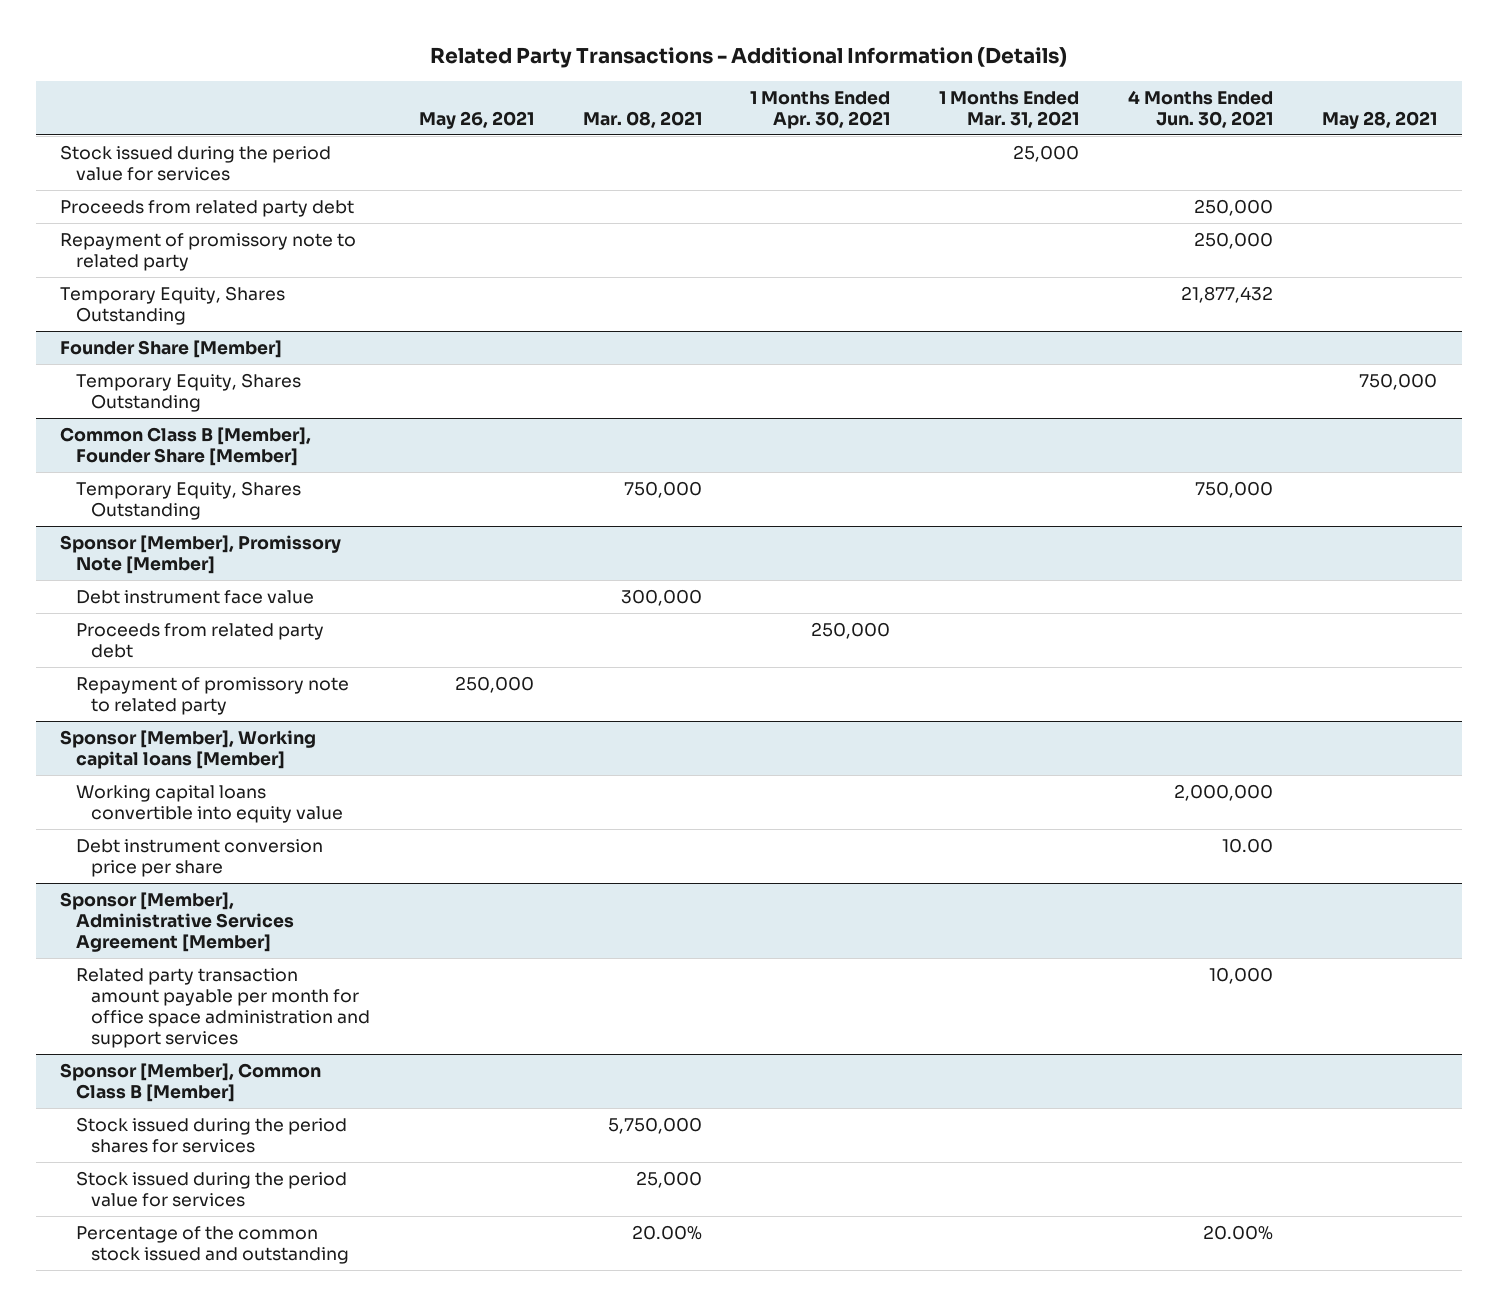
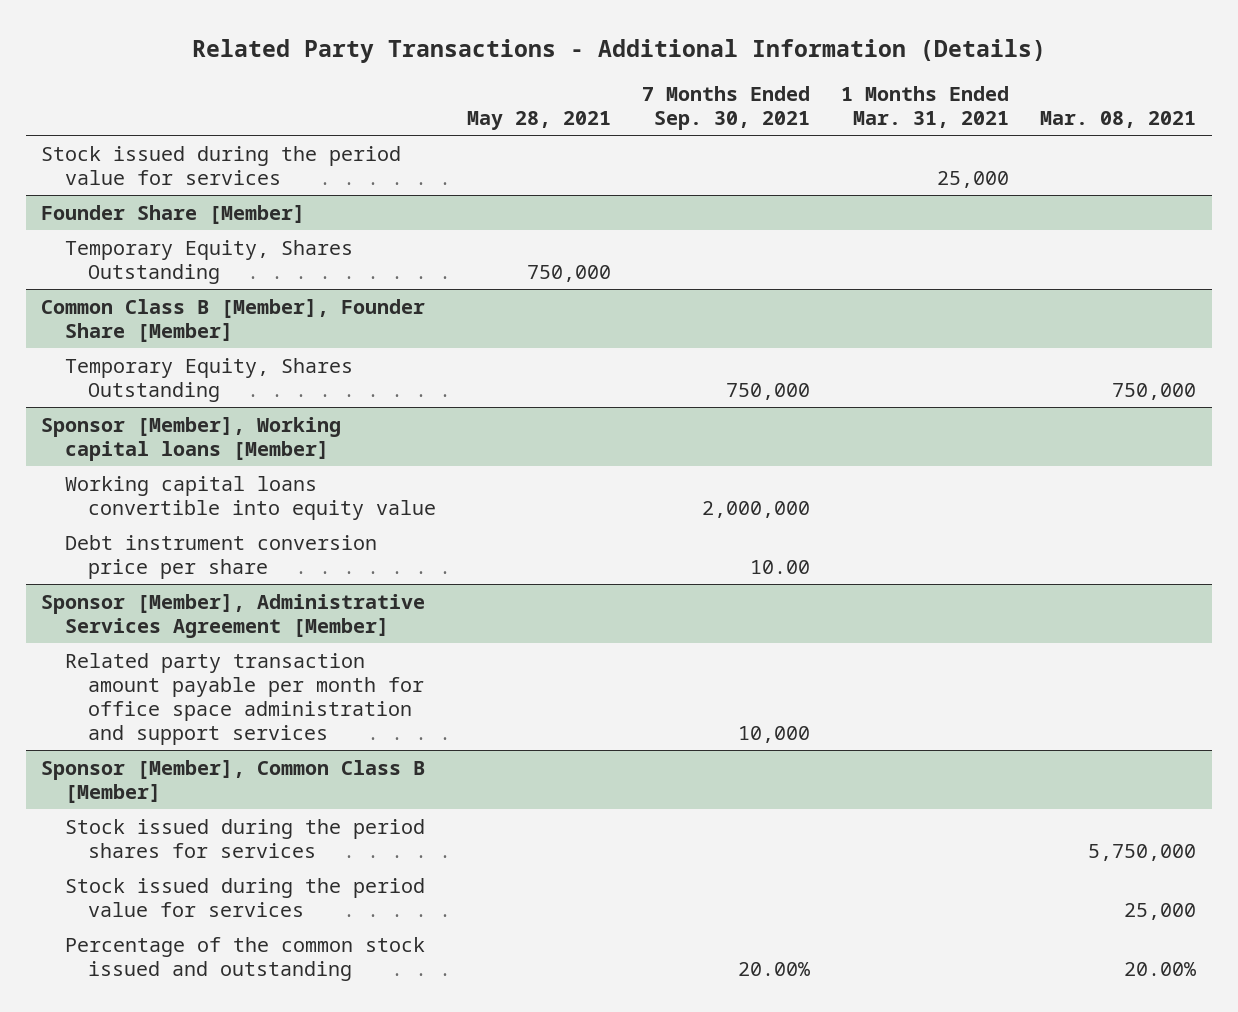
- | May 26, 2021 | Mar. 08, 2021 | 1 Months Ended Apr. 30, 2021 | 1 Months Ended Mar. 31, 2021 | 4 Months Ended Jun. 30, 2021 | May 28, 2021
+ | May 28, 2021 | 7 Months Ended Sep. 30, 2021 | 1 Months Ended Mar. 31, 2021 | Mar. 08, 2021
- Proceeds from related party debt | | | | | 250,000 |
- Repayment of promissory note to related party | | | | | 250,000 |
- Temporary Equity, Shares Outstanding | | | | | 21,877,432 |
- Sponsor [Member], Promissory Note [Member]
- Debt instrument face value | | 300,000 | | | |
- Proceeds from related party debt | | | 250,000 | | |
- Repayment of promissory note to related party | 250,000 | | | | |

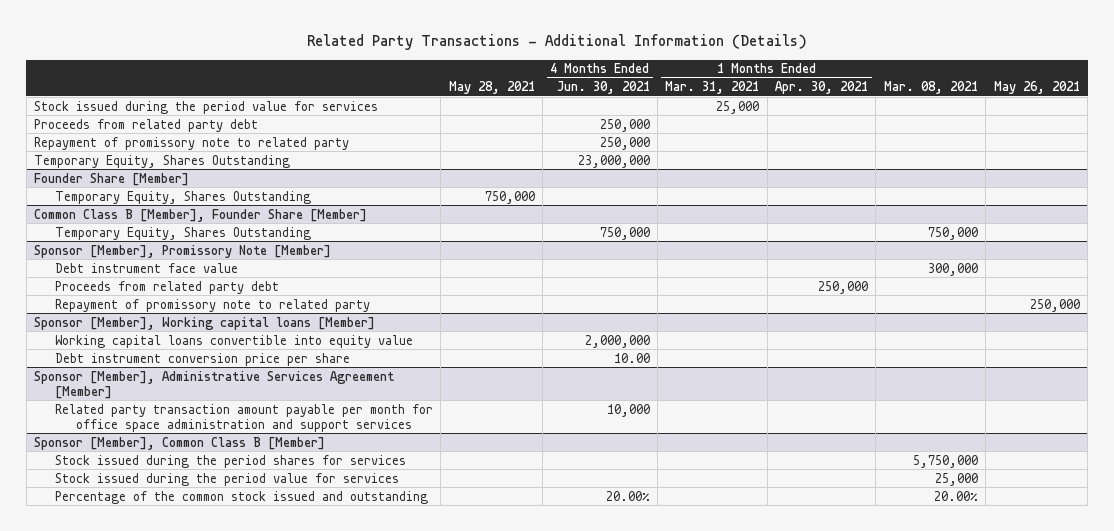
- | May 28, 2021 | 7 Months Ended Sep. 30, 2021 | 1 Months Ended Mar. 31, 2021 | Mar. 08, 2021
+ | May 28, 2021 | 4 Months Ended Jun. 30, 2021 | 1 Months Ended Mar. 31, 2021 | 1 Months Ended Apr. 30, 2021 | Mar. 08, 2021 | May 26, 2021
+ Proceeds from related party debt | | 250,000 | | | |
+ Repayment of promissory note to related party | | 250,000 | | | |
+ Temporary Equity, Shares Outstanding | | 23,000,000 | | | |
+ Sponsor [Member], Promissory Note [Member]
+ Debt instrument face value | | | | | 300,000 |
+ Proceeds from related party debt | | | | 250,000 | |
+ Repayment of promissory note to related party | | | | | | 250,000

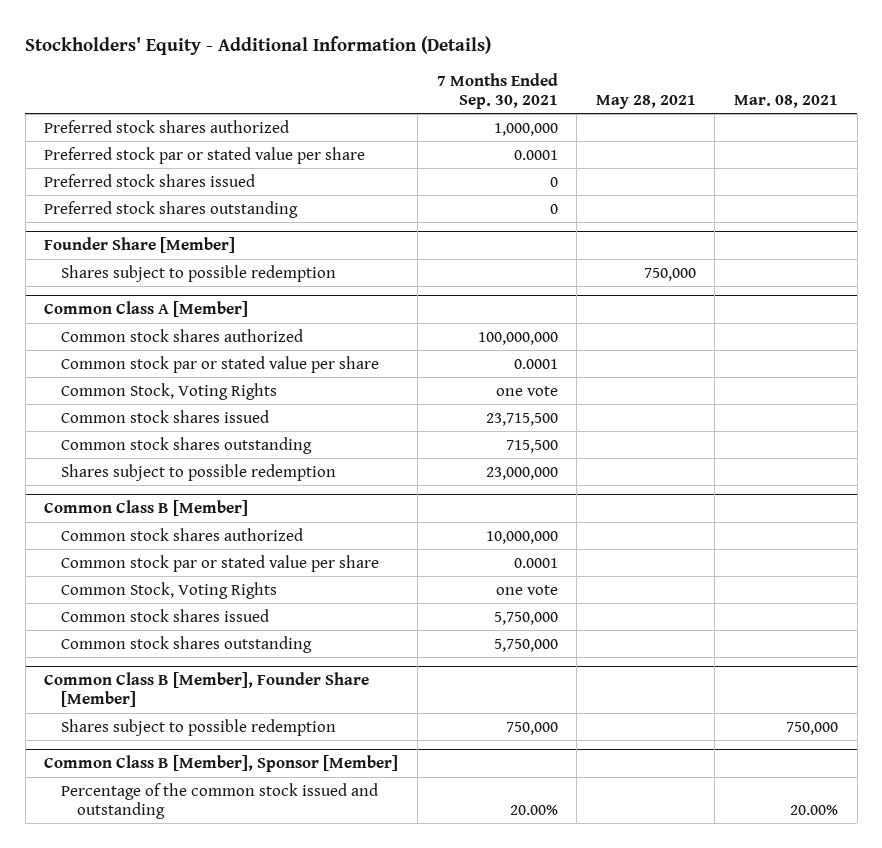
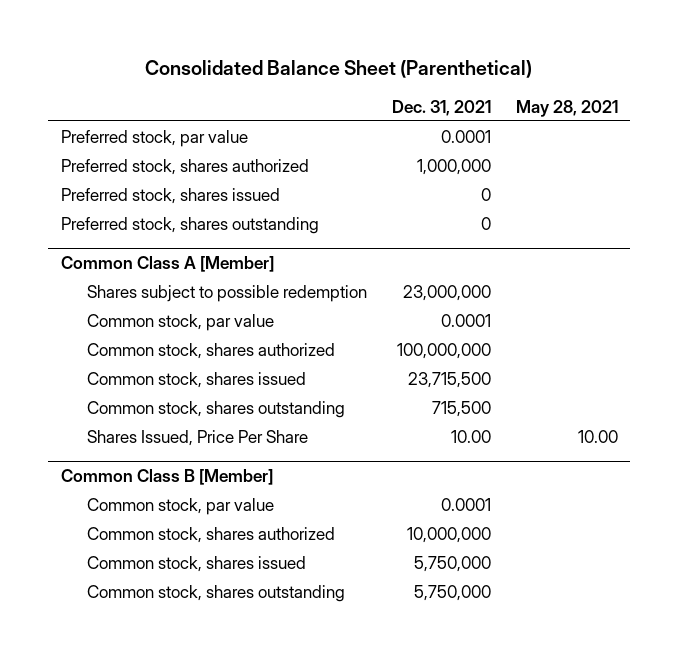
- Stockholders' Equity - Additional Information (Details)
+ Consolidated Balance Sheet (Parenthetical)
- | 7 Months Ended Sep. 30, 2021 | May 28, 2021 | Mar. 08, 2021
+ | Dec. 31, 2021 | May 28, 2021
- Preferred stock shares authorized | 1,000,000 | |
- Preferred stock par or stated value per share | 0.0001 | |
- Preferred stock shares issued | 0 | |
- Preferred stock shares outstanding | 0 | |
- Founder Share [Member]
- Shares subject to possible redemption | | 750,000 |
+ Preferred stock, par value | 0.0001 |
+ Preferred stock, shares authorized | 1,000,000 |
+ Preferred stock, shares issued | 0 |
+ Preferred stock, shares outstanding | 0 |
@ Common Class A [Member]
- Common stock shares authorized | 100,000,000 | |
- Common stock par or stated value per share | 0.0001 | |
- Common Stock, Voting Rights | one vote | |
- Common stock shares issued | 23,715,500 | |
- Common stock shares outstanding | 715,500 | |
+ Common stock, par value | 0.0001 |
+ Common stock, shares authorized | 100,000,000 |
+ Common stock, shares issued | 23,715,500 |
+ Common stock, shares outstanding | 715,500 |
+ Shares Issued, Price Per Share | 10.00 | 10.00
@ Common Class B [Member]
- Common stock shares authorized | 10,000,000 | |
- Common stock par or stated value per share | 0.0001 | |
- Common Stock, Voting Rights | one vote | |
- Common stock shares issued | 5,750,000 | |
- Common stock shares outstanding | 5,750,000 | |
- Common Class B [Member], Founder Share [Member]
- Shares subject to possible redemption | 750,000 | | 750,000
- Common Class B [Member], Sponsor [Member]
- Percentage of the common stock issued and outstanding | 20.00% | | 20.00%
@ Common Class B [Member]
+ Common stock, par value | 0.0001 |
+ Common stock, shares authorized | 10,000,000 |
+ Common stock, shares issued | 5,750,000 |
+ Common stock, shares outstanding | 5,750,000 |

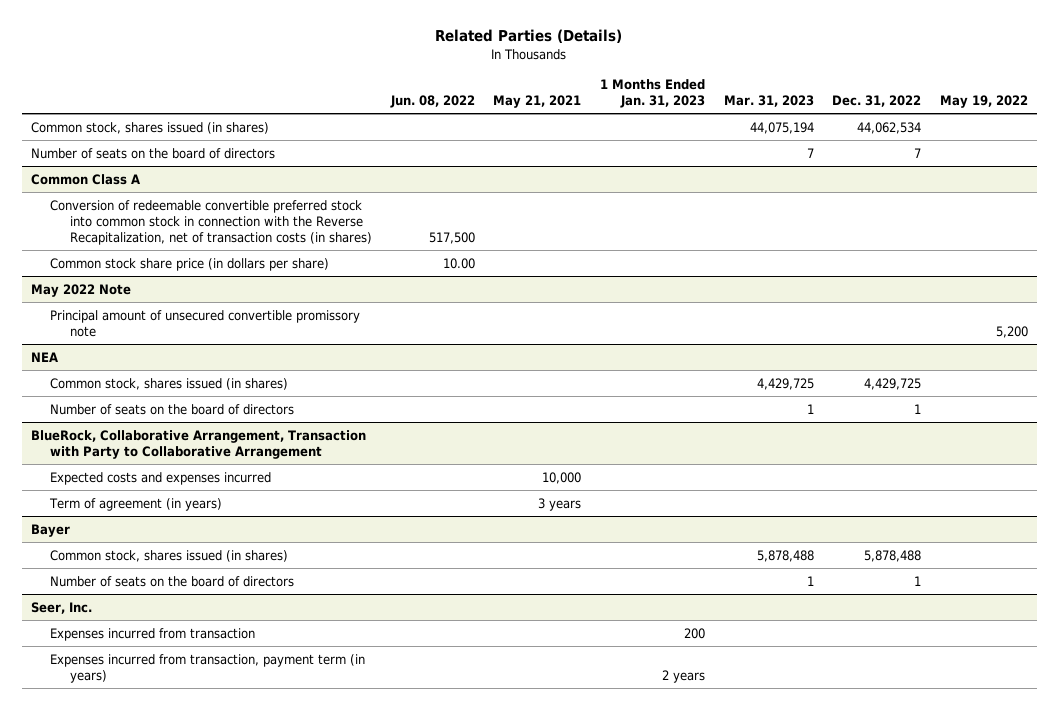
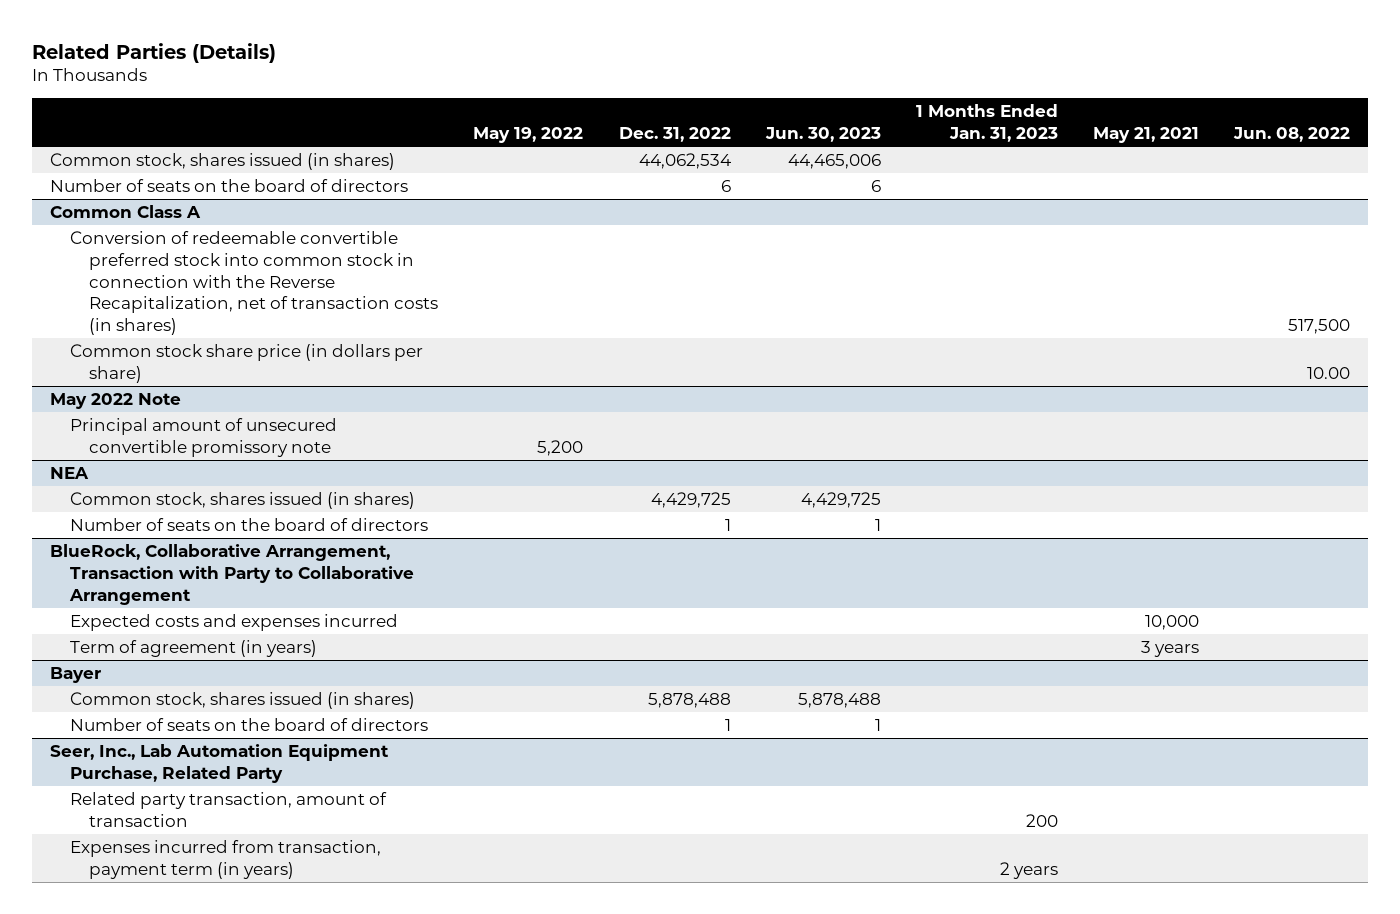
- | Jun. 08, 2022 | May 21, 2021 | 1 Months Ended Jan. 31, 2023 | Mar. 31, 2023 | Dec. 31, 2022 | May 19, 2022
+ | May 19, 2022 | Dec. 31, 2022 | Jun. 30, 2023 | 1 Months Ended Jan. 31, 2023 | May 21, 2021 | Jun. 08, 2022
- Number of seats on the board of directors | | | | 7 | 7 |
+ Number of seats on the board of directors | | 6 | 6 | | |
- Seer, Inc.
- Expenses incurred from transaction | | | 200 | | |
+ Seer, Inc., Lab Automation Equipment Purchase, Related Party
+ Related party transaction, amount of transaction | | | | 200 | |

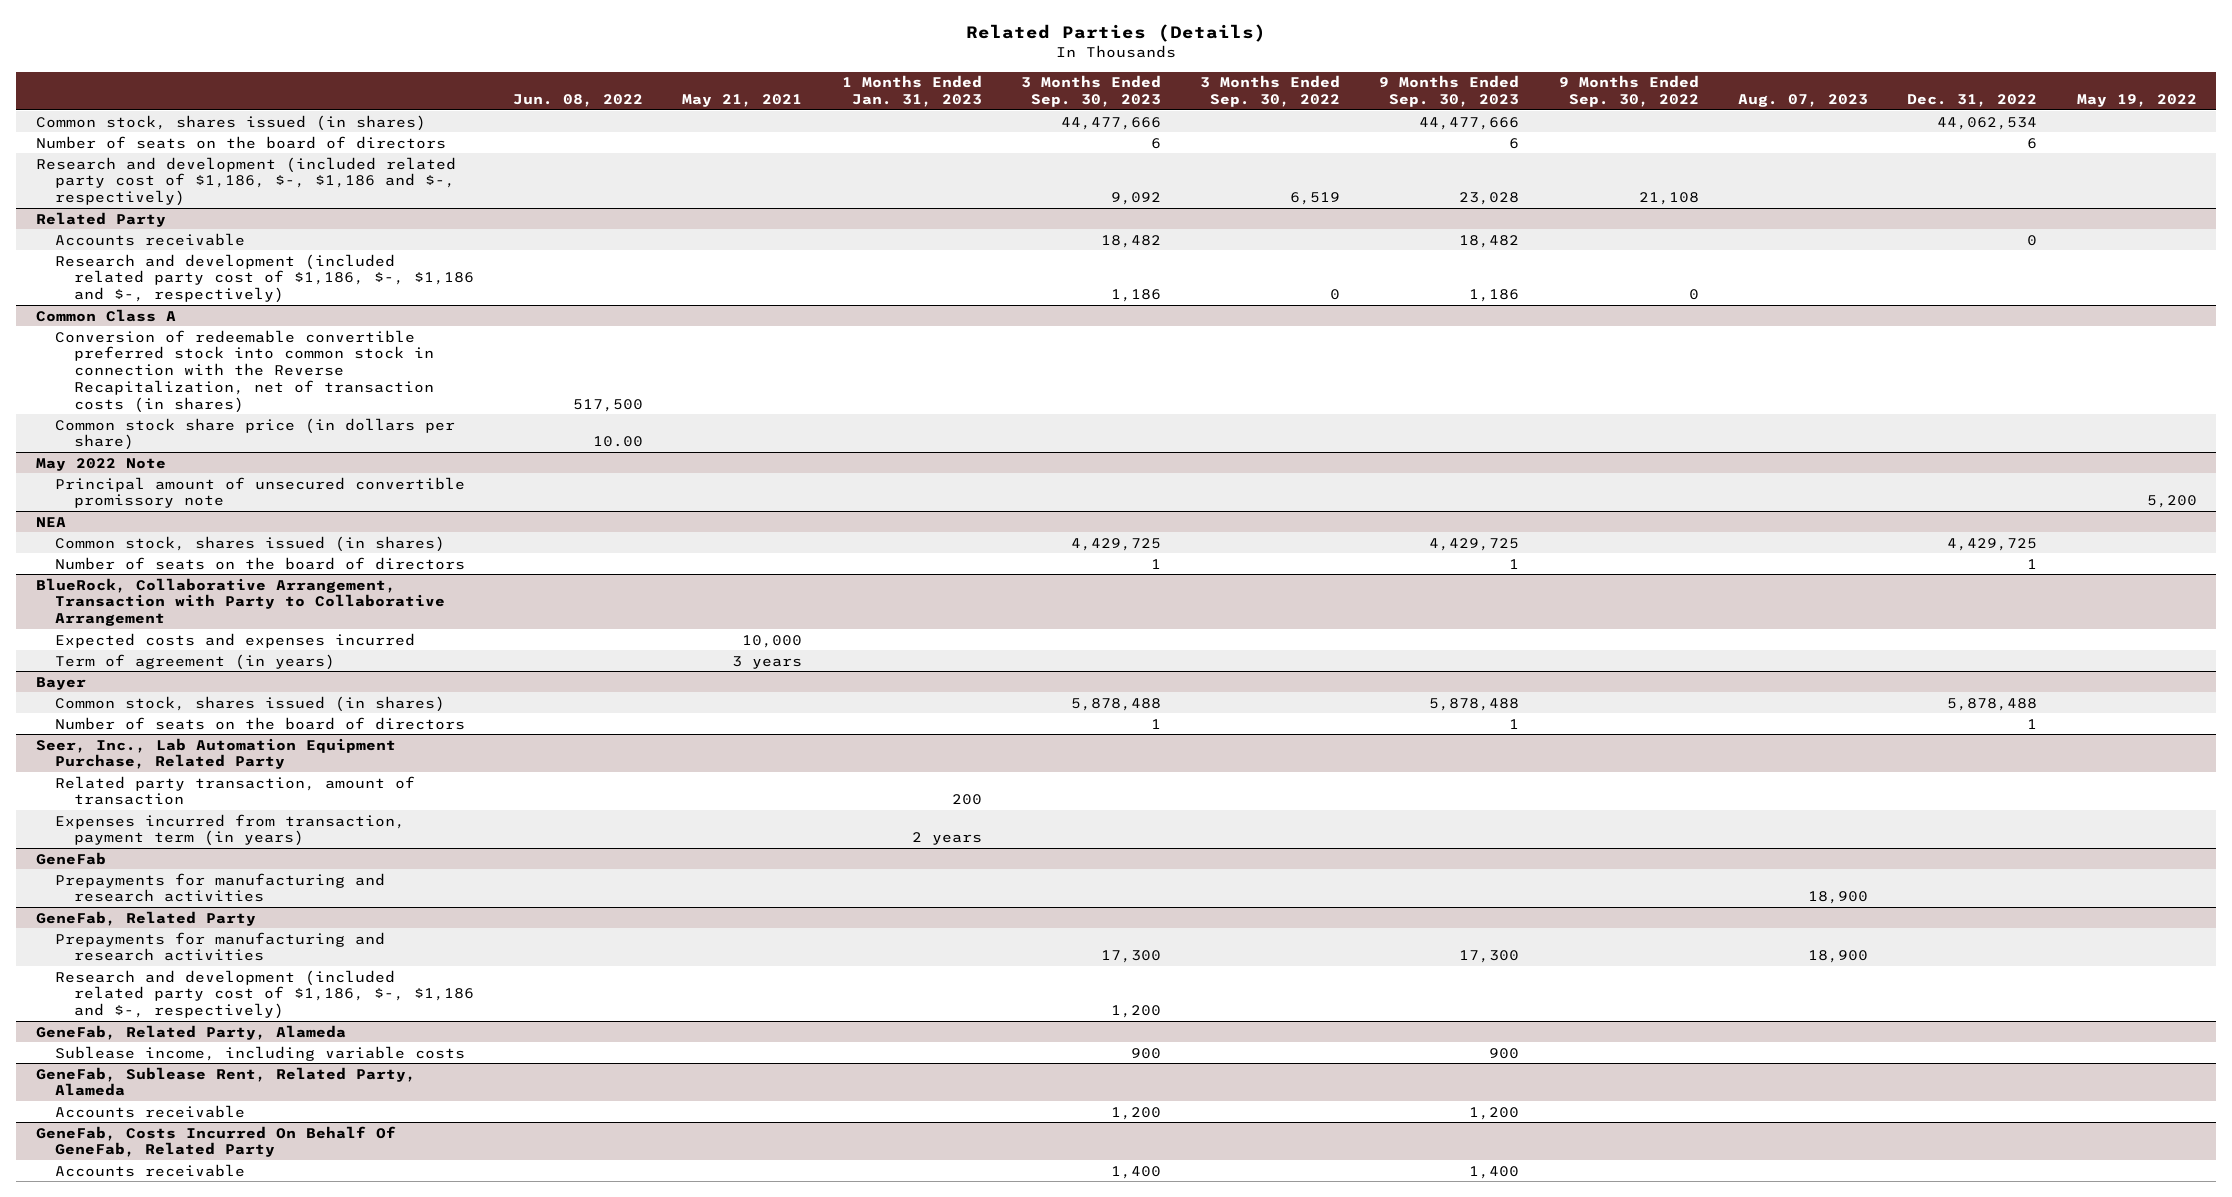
- | May 19, 2022 | Dec. 31, 2022 | Jun. 30, 2023 | 1 Months Ended Jan. 31, 2023 | May 21, 2021 | Jun. 08, 2022
+ | Jun. 08, 2022 | May 21, 2021 | 1 Months Ended Jan. 31, 2023 | 3 Months Ended Sep. 30, 2023 | 3 Months Ended Sep. 30, 2022 | 9 Months Ended Sep. 30, 2023 | 9 Months Ended Sep. 30, 2022 | Aug. 07, 2023 | Dec. 31, 2022 | May 19, 2022
+ Research and development (included related party cost of $1,186, $-, $1,186 and $-, respectively) | | | | 9,092 | 6,519 | 23,028 | 21,108 | | |
+ Related Party
+ Accounts receivable | | | | 18,482 | | 18,482 | | | 0 |
+ Research and development (included related party cost of $1,186, $-, $1,186 and $-, respectively) | | | | 1,186 | 0 | 1,186 | 0 | | |
+ GeneFab
+ Prepayments for manufacturing and research activities | | | | | | | | 18,900 | |
+ GeneFab, Related Party
+ Prepayments for manufacturing and research activities | | | | 17,300 | | 17,300 | | 18,900 | |
+ Research and development (included related party cost of $1,186, $-, $1,186 and $-, respectively) | | | | 1,200 | | | | | |
+ GeneFab, Related Party, Alameda
+ Sublease income, including variable costs | | | | 900 | | 900 | | | |
+ GeneFab, Sublease Rent, Related Party, Alameda
+ Accounts receivable | | | | 1,200 | | 1,200 | | | |
+ GeneFab, Costs Incurred On Behalf Of GeneFab, Related Party
+ Accounts receivable | | | | 1,400 | | 1,400 | | | |

